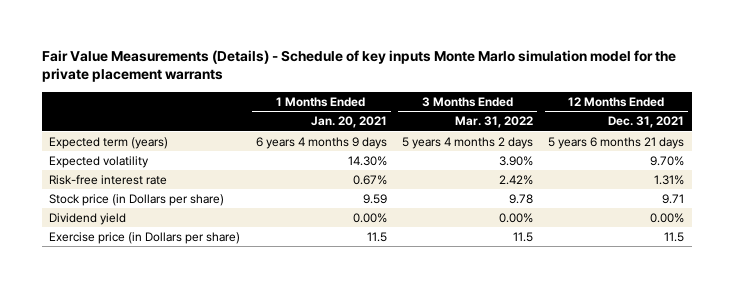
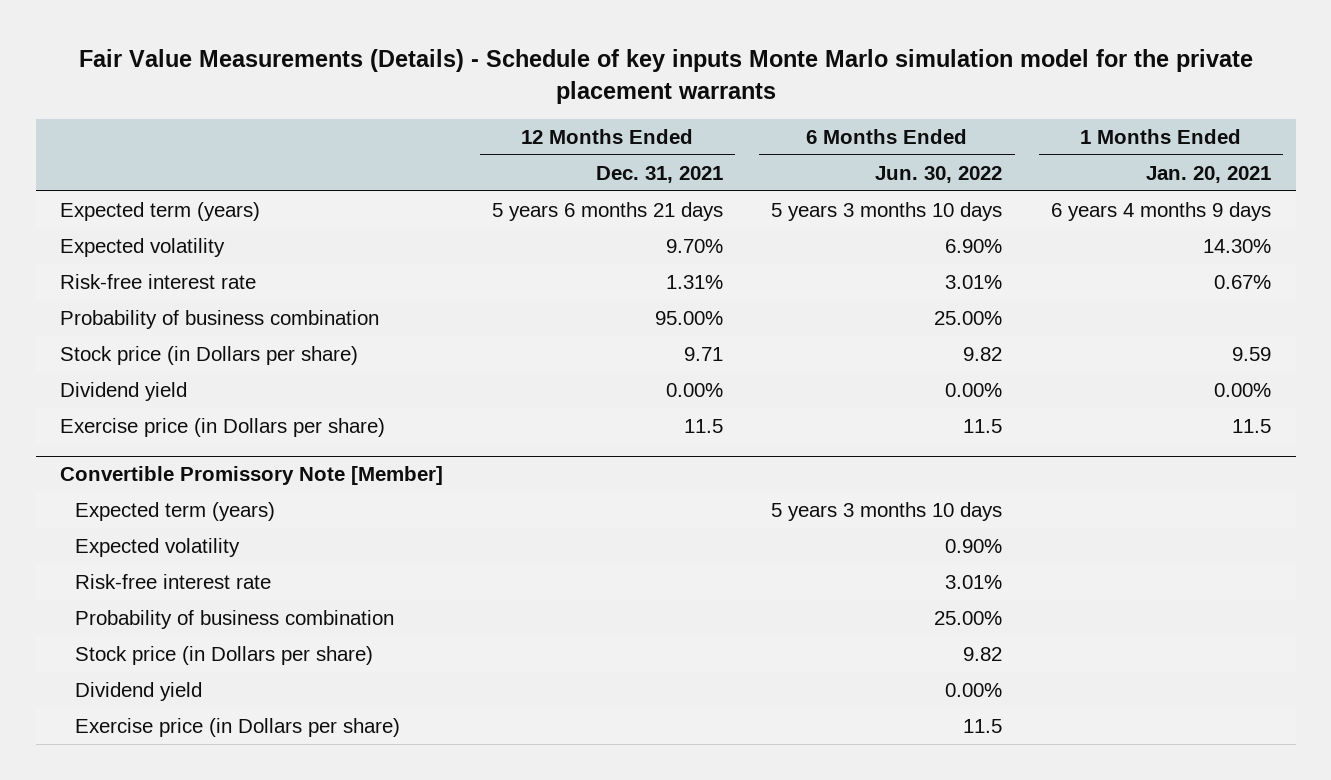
- | 1 Months Ended Jan. 20, 2021 | 3 Months Ended Mar. 31, 2022 | 12 Months Ended Dec. 31, 2021
+ | 12 Months Ended Dec. 31, 2021 | 6 Months Ended Jun. 30, 2022 | 1 Months Ended Jan. 20, 2021
+ Probability of business combination | 95.00% | 25.00% |
+ Convertible Promissory Note [Member]
+ Expected term (years) | | 5 years 3 months 10 days |
+ Expected volatility | | 0.90% |
+ Risk-free interest rate | | 3.01% |
+ Probability of business combination | | 25.00% |
+ Stock price (in Dollars per share) | | 9.82 |
+ Dividend yield | | 0.00% |
+ Exercise price (in Dollars per share) | | 11.5 |

